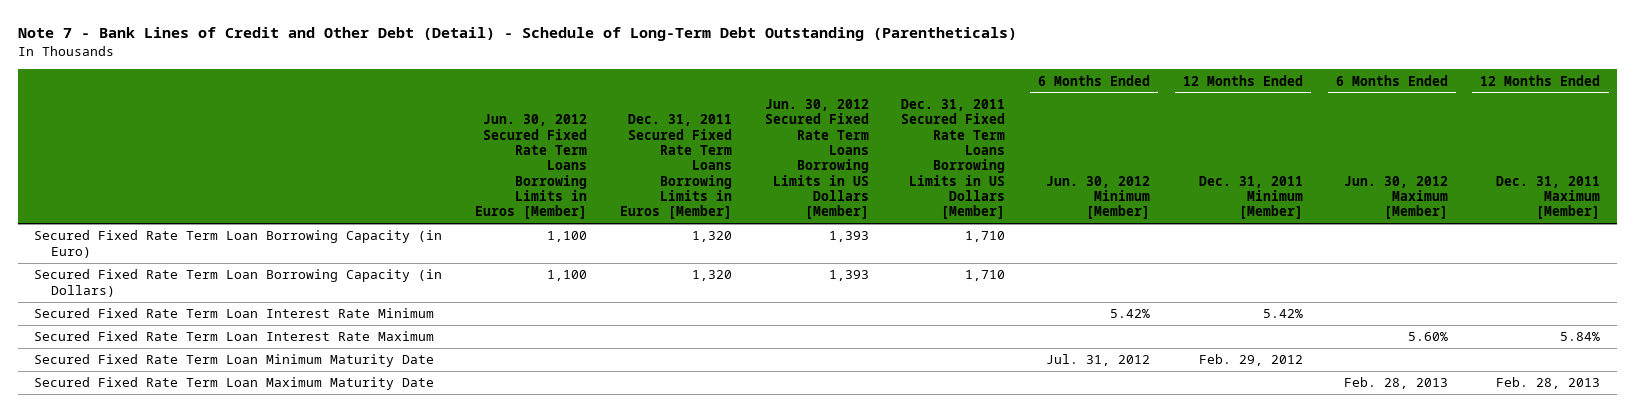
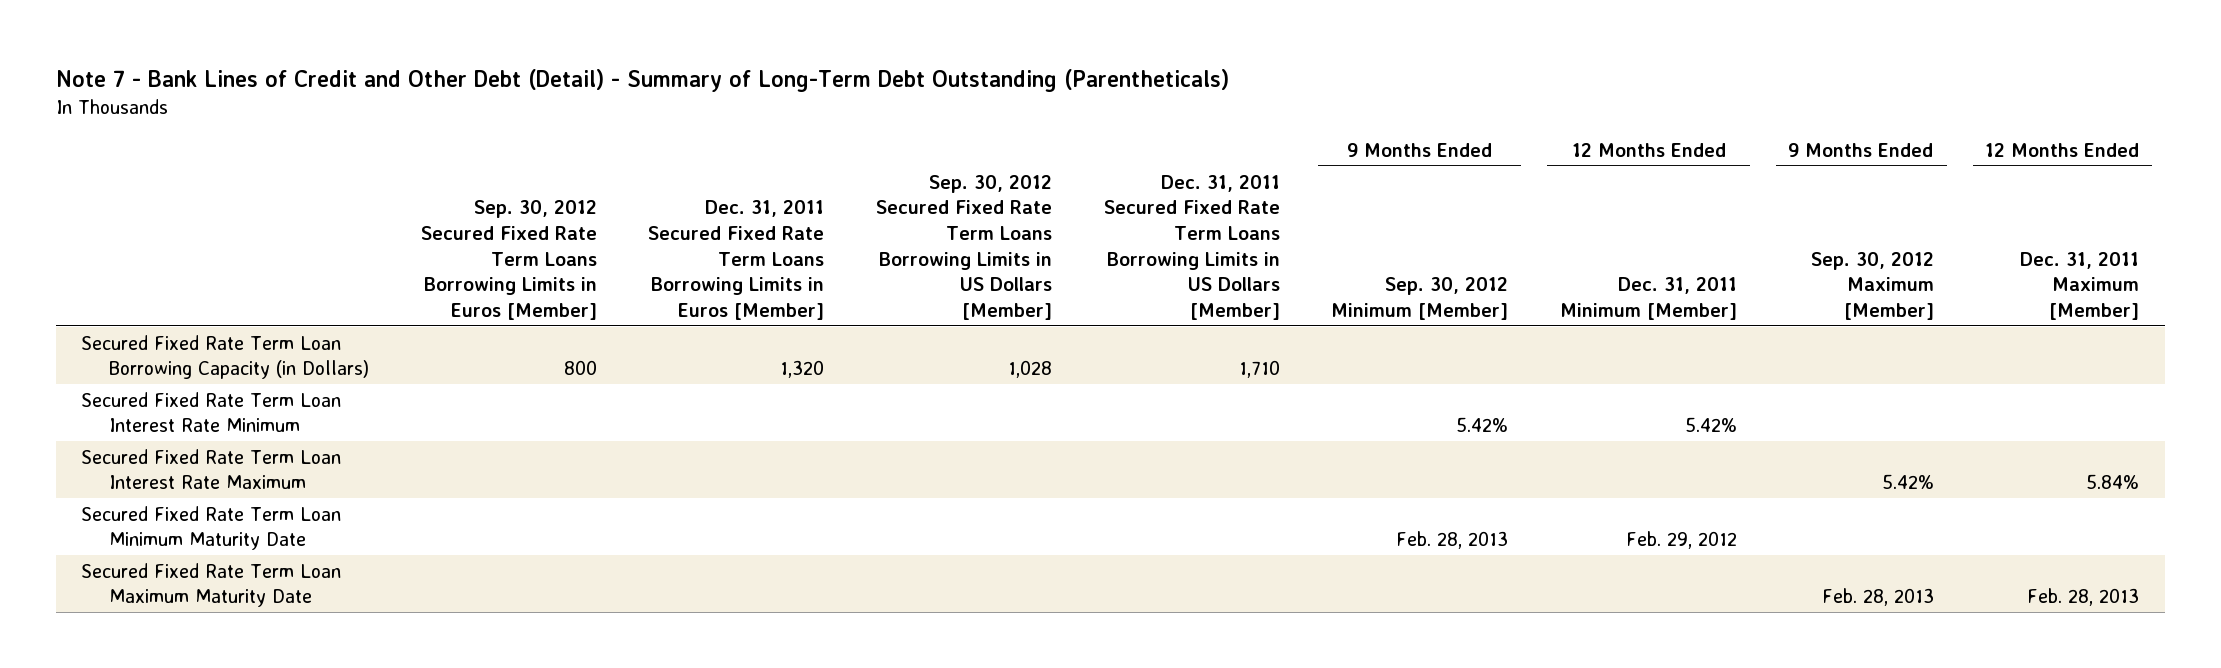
- Note 7 - Bank Lines of Credit and Other Debt (Detail) - Schedule of Long-Term Debt Outstanding (Parentheticals)
+ Note 7 - Bank Lines of Credit and Other Debt (Detail) - Summary of Long-Term Debt Outstanding (Parentheticals)
- | Jun. 30, 2012 Secured Fixed Rate Term Loans Borrowing Limits in Euros [Member] | Dec. 31, 2011 Secured Fixed Rate Term Loans Borrowing Limits in Euros [Member] | Jun. 30, 2012 Secured Fixed Rate Term Loans Borrowing Limits in US Dollars [Member] | Dec. 31, 2011 Secured Fixed Rate Term Loans Borrowing Limits in US Dollars [Member] | 6 Months Ended Jun. 30, 2012 Minimum [Member] | 12 Months Ended Dec. 31, 2011 Minimum [Member] | 6 Months Ended Jun. 30, 2012 Maximum [Member] | 12 Months Ended Dec. 31, 2011 Maximum [Member]
+ | Sep. 30, 2012 Secured Fixed Rate Term Loans Borrowing Limits in Euros [Member] | Dec. 31, 2011 Secured Fixed Rate Term Loans Borrowing Limits in Euros [Member] | Sep. 30, 2012 Secured Fixed Rate Term Loans Borrowing Limits in US Dollars [Member] | Dec. 31, 2011 Secured Fixed Rate Term Loans Borrowing Limits in US Dollars [Member] | 9 Months Ended Sep. 30, 2012 Minimum [Member] | 12 Months Ended Dec. 31, 2011 Minimum [Member] | 9 Months Ended Sep. 30, 2012 Maximum [Member] | 12 Months Ended Dec. 31, 2011 Maximum [Member]
- Sеcurеd Fixеd Ratе Tеrm Loan Borrowing Capacity (in Euro) | 1,100 | 1,320 | 1,393 | 1,710 | | | |
- Sеcurеd Fixеd Ratе Tеrm Loan Borrowing Capacity (in Dollars) | 1,100 | 1,320 | 1,393 | 1,710 | | | |
- Sеcurеd Fixеd Ratе Tеrm Loan Intеrеst Ratе Minimum | | | | | 5.42% | 5.42% | |
- Sеcurеd Fixеd Ratе Tеrm Loan Intеrеst Ratе Maximum | | | | | | | 5.60% | 5.84%
- Sеcurеd Fixеd Ratе Tеrm Loan Minimum Maturity Datе | | | | | Jul. 31, 2012 | Feb. 29, 2012 | |
- Sеcurеd Fixеd Ratе Tеrm Loan Maximum Maturity Datе | | | | | | | Feb. 28, 2013 | Feb. 28, 2013
+ Secured Fixed Rate Term Loan Borrowing Capacity (in Dollars) | 800 | 1,320 | 1,028 | 1,710 | | | |
+ Secured Fixed Rate Term Loan Interest Rate Minimum | | | | | 5.42% | 5.42% | |
+ Secured Fixed Rate Term Loan Interest Rate Maximum | | | | | | | 5.42% | 5.84%
+ Secured Fixed Rate Term Loan Minimum Maturity Date | | | | | Feb. 28, 2013 | Feb. 29, 2012 | |
+ Secured Fixed Rate Term Loan Maximum Maturity Date | | | | | | | Feb. 28, 2013 | Feb. 28, 2013

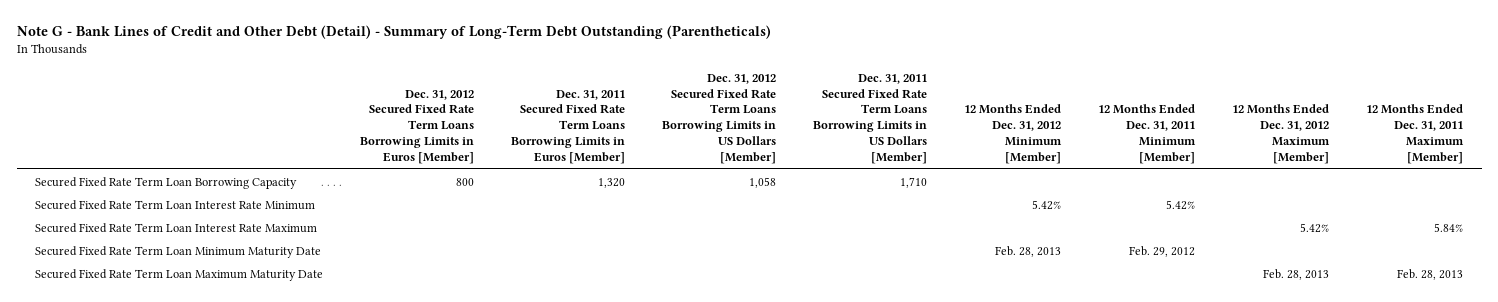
- Note 7 - Bank Lines of Credit and Other Debt (Detail) - Summary of Long-Term Debt Outstanding (Parentheticals)
+ Note G - Bank Lines of Credit and Other Debt (Detail) - Summary of Long-Term Debt Outstanding (Parentheticals)
- | Sep. 30, 2012 Secured Fixed Rate Term Loans Borrowing Limits in Euros [Member] | Dec. 31, 2011 Secured Fixed Rate Term Loans Borrowing Limits in Euros [Member] | Sep. 30, 2012 Secured Fixed Rate Term Loans Borrowing Limits in US Dollars [Member] | Dec. 31, 2011 Secured Fixed Rate Term Loans Borrowing Limits in US Dollars [Member] | 9 Months Ended Sep. 30, 2012 Minimum [Member] | 12 Months Ended Dec. 31, 2011 Minimum [Member] | 9 Months Ended Sep. 30, 2012 Maximum [Member] | 12 Months Ended Dec. 31, 2011 Maximum [Member]
+ | Dec. 31, 2012 Secured Fixed Rate Term Loans Borrowing Limits in Euros [Member] | Dec. 31, 2011 Secured Fixed Rate Term Loans Borrowing Limits in Euros [Member] | Dec. 31, 2012 Secured Fixed Rate Term Loans Borrowing Limits in US Dollars [Member] | Dec. 31, 2011 Secured Fixed Rate Term Loans Borrowing Limits in US Dollars [Member] | 12 Months Ended Dec. 31, 2012 Minimum [Member] | 12 Months Ended Dec. 31, 2011 Minimum [Member] | 12 Months Ended Dec. 31, 2012 Maximum [Member] | 12 Months Ended Dec. 31, 2011 Maximum [Member]
- Secured Fixed Rate Term Loan Borrowing Capacity (in Dollars) | 800 | 1,320 | 1,028 | 1,710 | | | |
+ Secured Fixed Rate Term Loan Borrowing Capacity | 800 | 1,320 | 1,058 | 1,710 | | | |

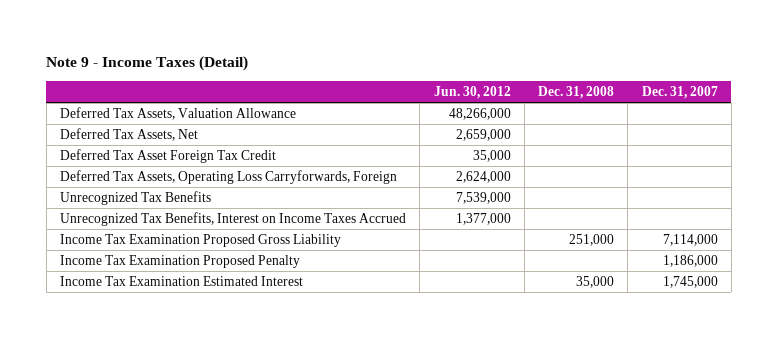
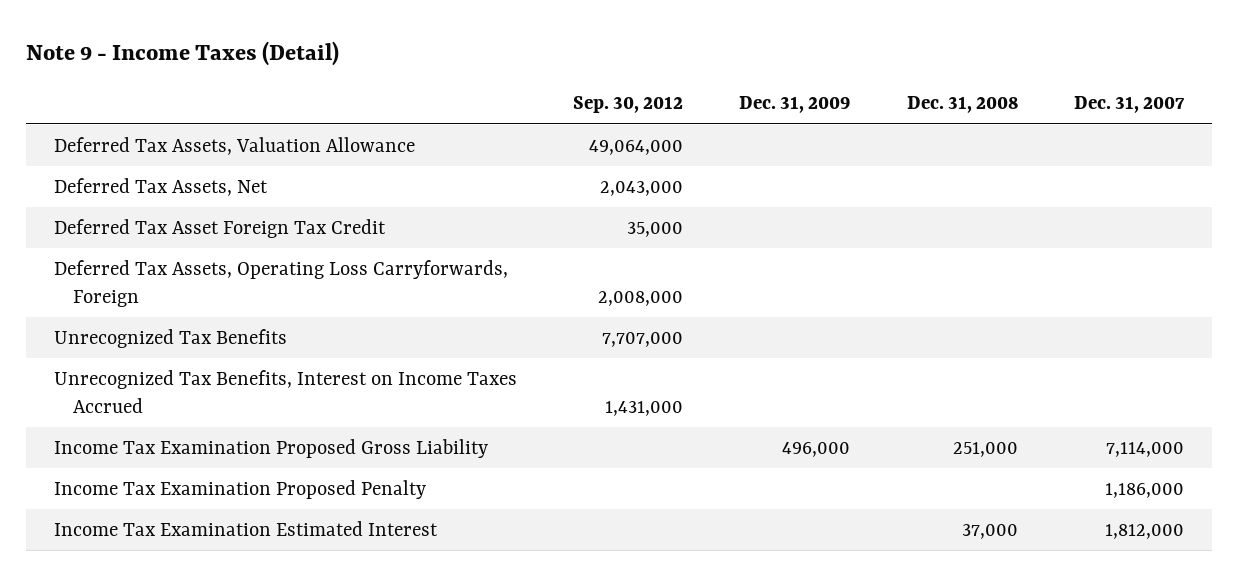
- | Jun. 30, 2012 | Dec. 31, 2008 | Dec. 31, 2007
+ | Sep. 30, 2012 | Dec. 31, 2009 | Dec. 31, 2008 | Dec. 31, 2007
- Income Tax Examination Estimated Interest | | 35,000 | 1,745,000
+ Income Tax Examination Estimated Interest | | | 37,000 | 1,812,000

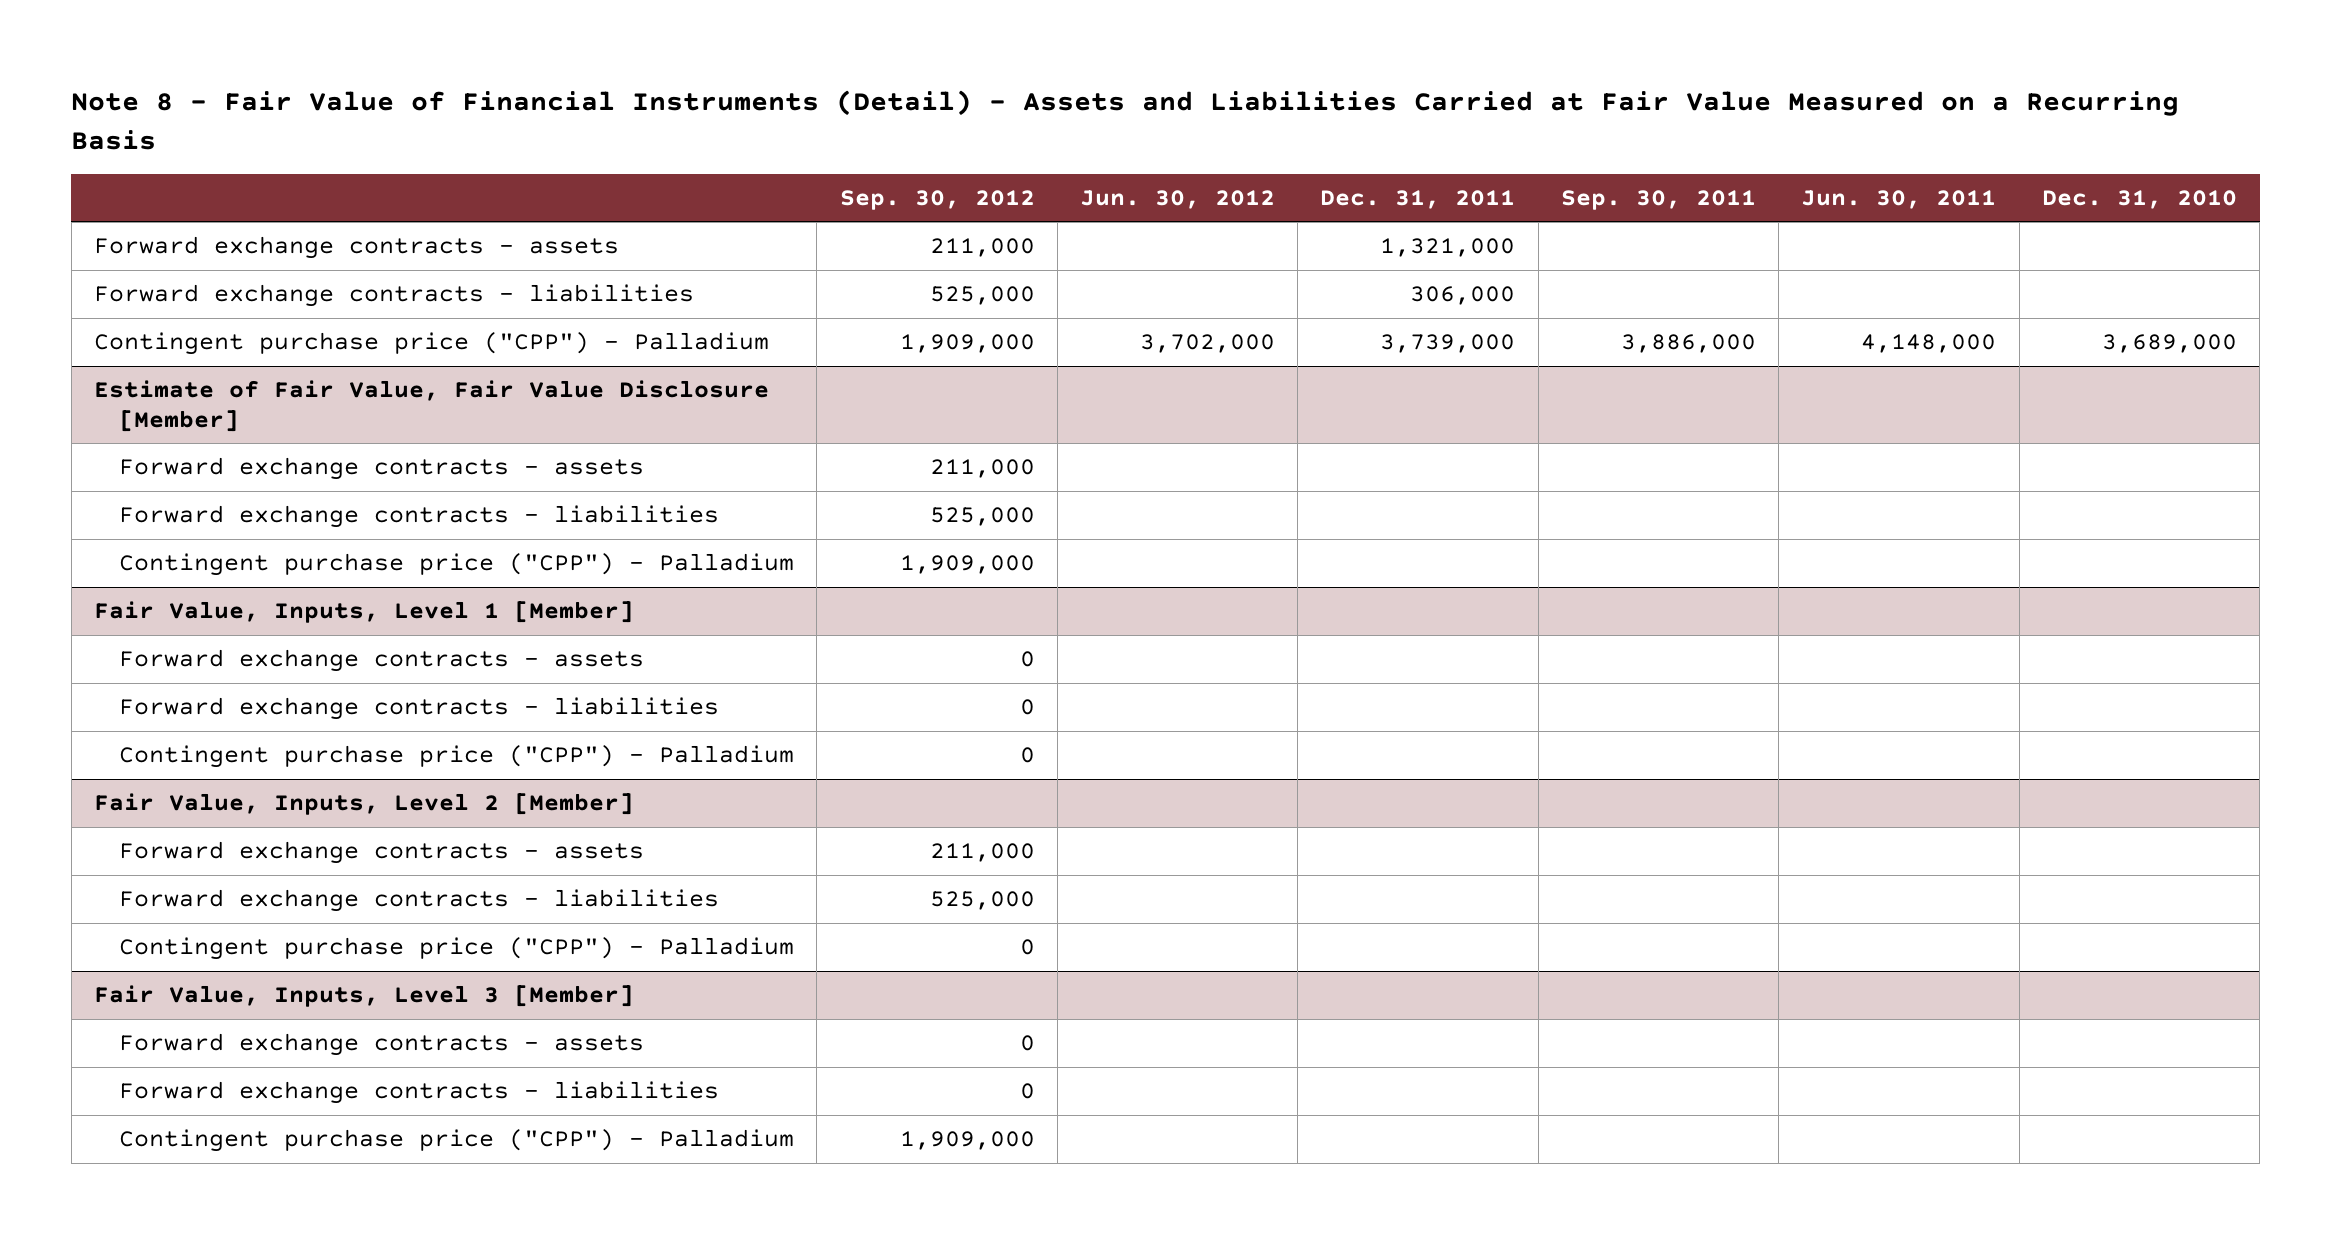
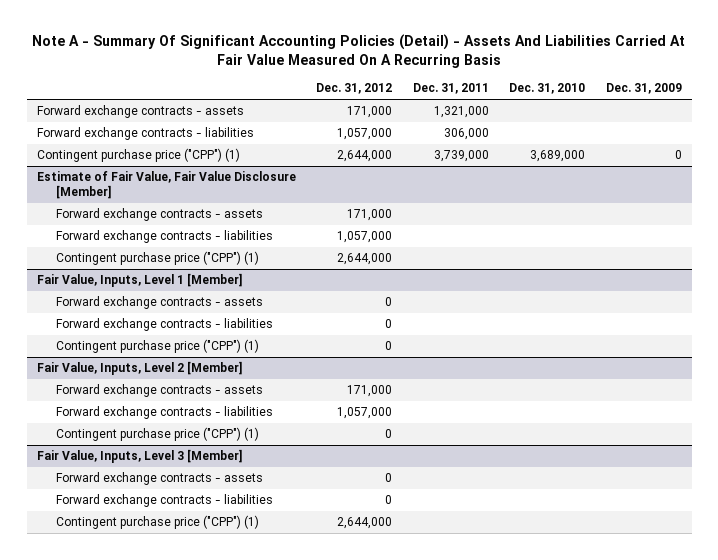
- Note 8 - Fair Value of Financial Instruments (Detail) - Assets and Liabilities Carried at Fair Value Measured on a Recurring Basis
+ Note A - Summary Of Significant Accounting Policies (Detail) - Assets And Liabilities Carried At Fair Value Measured On A Recurring Basis
- | Sep. 30, 2012 | Jun. 30, 2012 | Dec. 31, 2011 | Sep. 30, 2011 | Jun. 30, 2011 | Dec. 31, 2010
+ | Dec. 31, 2012 | Dec. 31, 2011 | Dec. 31, 2010 | Dec. 31, 2009
- Contingent purchase price ("CPP") - Palladium | 1,909,000 | 3,702,000 | 3,739,000 | 3,886,000 | 4,148,000 | 3,689,000
+ Contingent purchase price ("CPP") (1) | 2,644,000 | 3,739,000 | 3,689,000 | 0
@ Estimate of Fair Value, Fair Value Disclosure [Member]
- Contingent purchase price ("CPP") - Palladium | 1,909,000 | | | | |
+ Contingent purchase price ("CPP") (1) | 2,644,000 | | |
@ Fair Value, Inputs, Level 1 [Member]
- Contingent purchase price ("CPP") - Palladium | 0 | | | | |
+ Contingent purchase price ("CPP") (1) | 0 | | |
@ Fair Value, Inputs, Level 2 [Member]
- Contingent purchase price ("CPP") - Palladium | 0 | | | | |
+ Contingent purchase price ("CPP") (1) | 0 | | |
@ Fair Value, Inputs, Level 3 [Member]
- Contingent purchase price ("CPP") - Palladium | 1,909,000 | | | | |
+ Contingent purchase price ("CPP") (1) | 2,644,000 | | |

